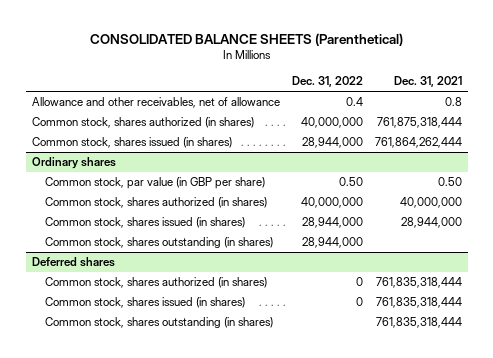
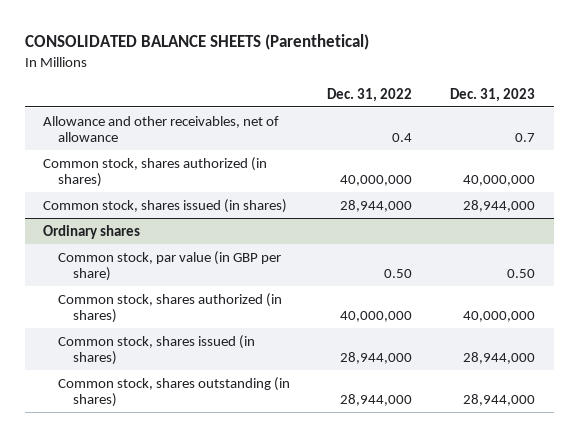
- | Dec. 31, 2022 | Dec. 31, 2021
+ | Dec. 31, 2022 | Dec. 31, 2023
- Deferred shares
- Common stock, shares authorized (in shares) | 0 | 761,835,318,444
- Common stock, shares issued (in shares) | 0 | 761,835,318,444
- Common stock, shares outstanding (in shares) | | 761,835,318,444

